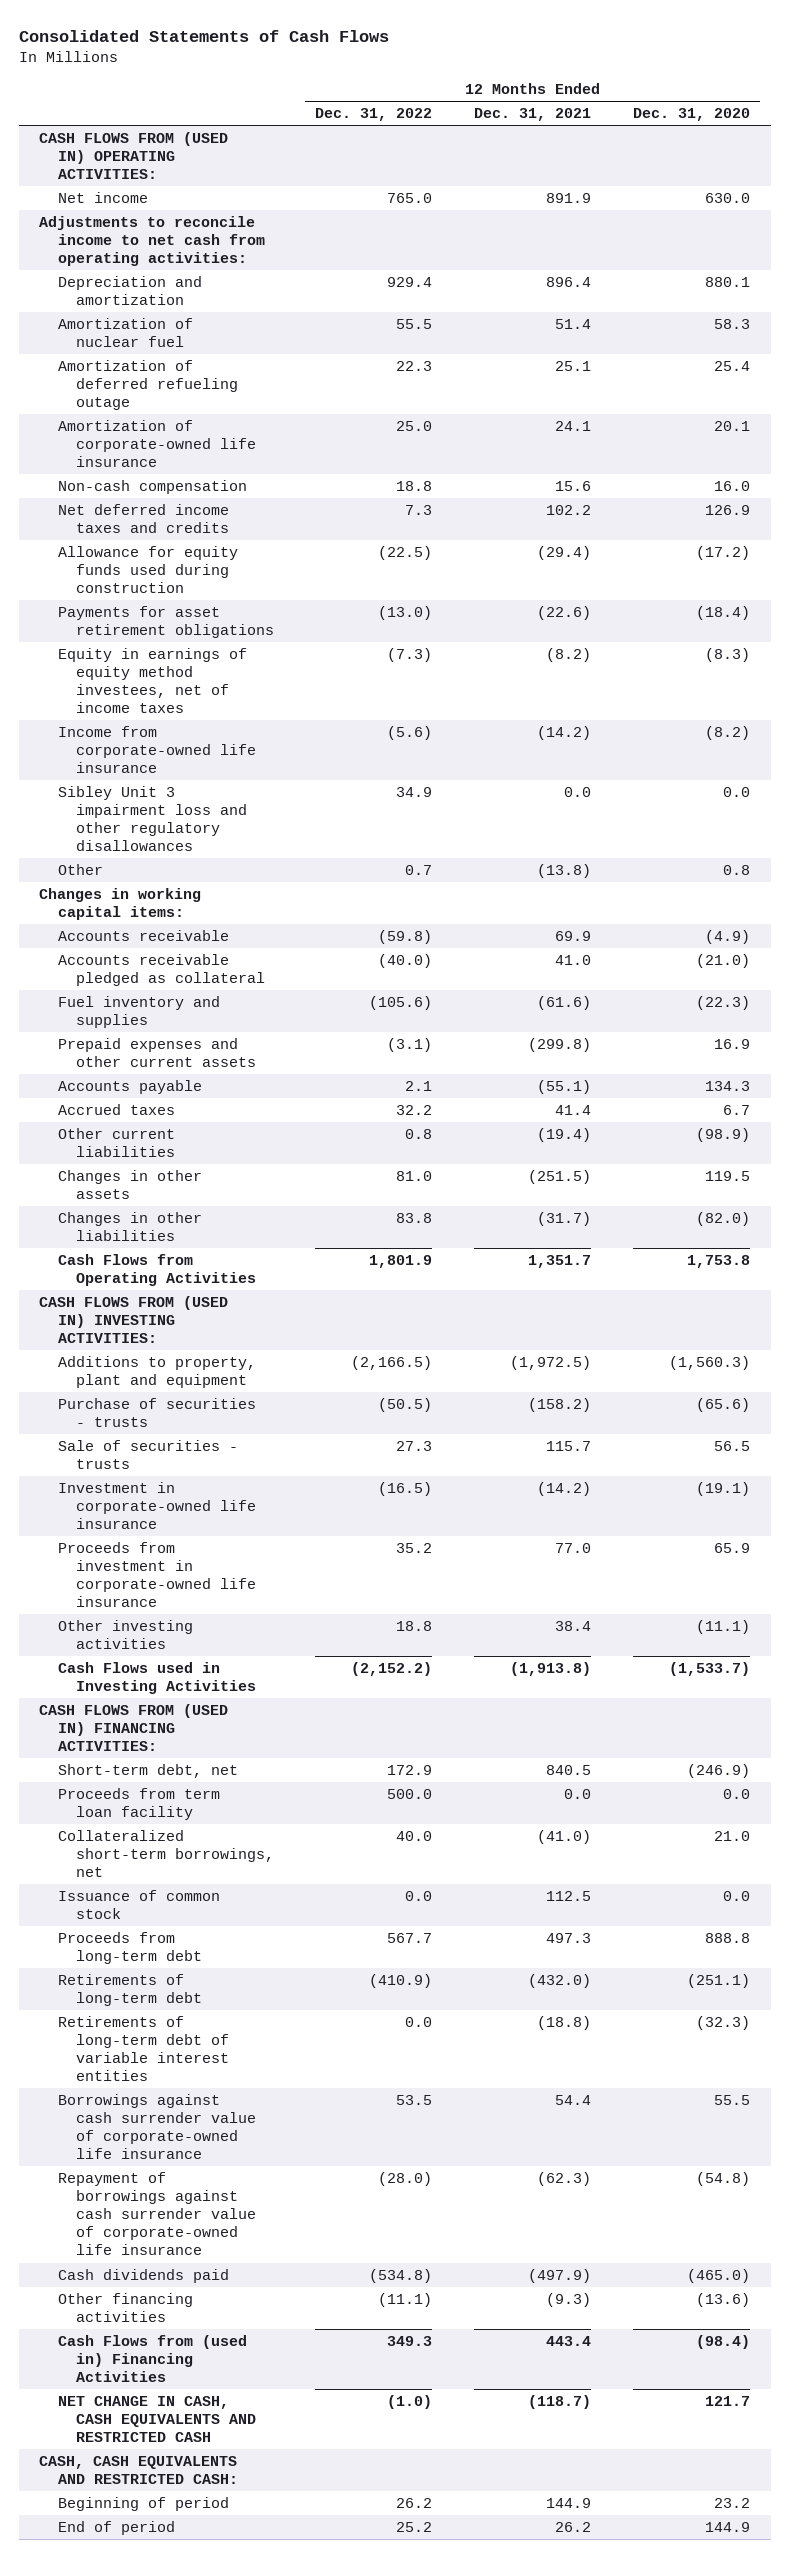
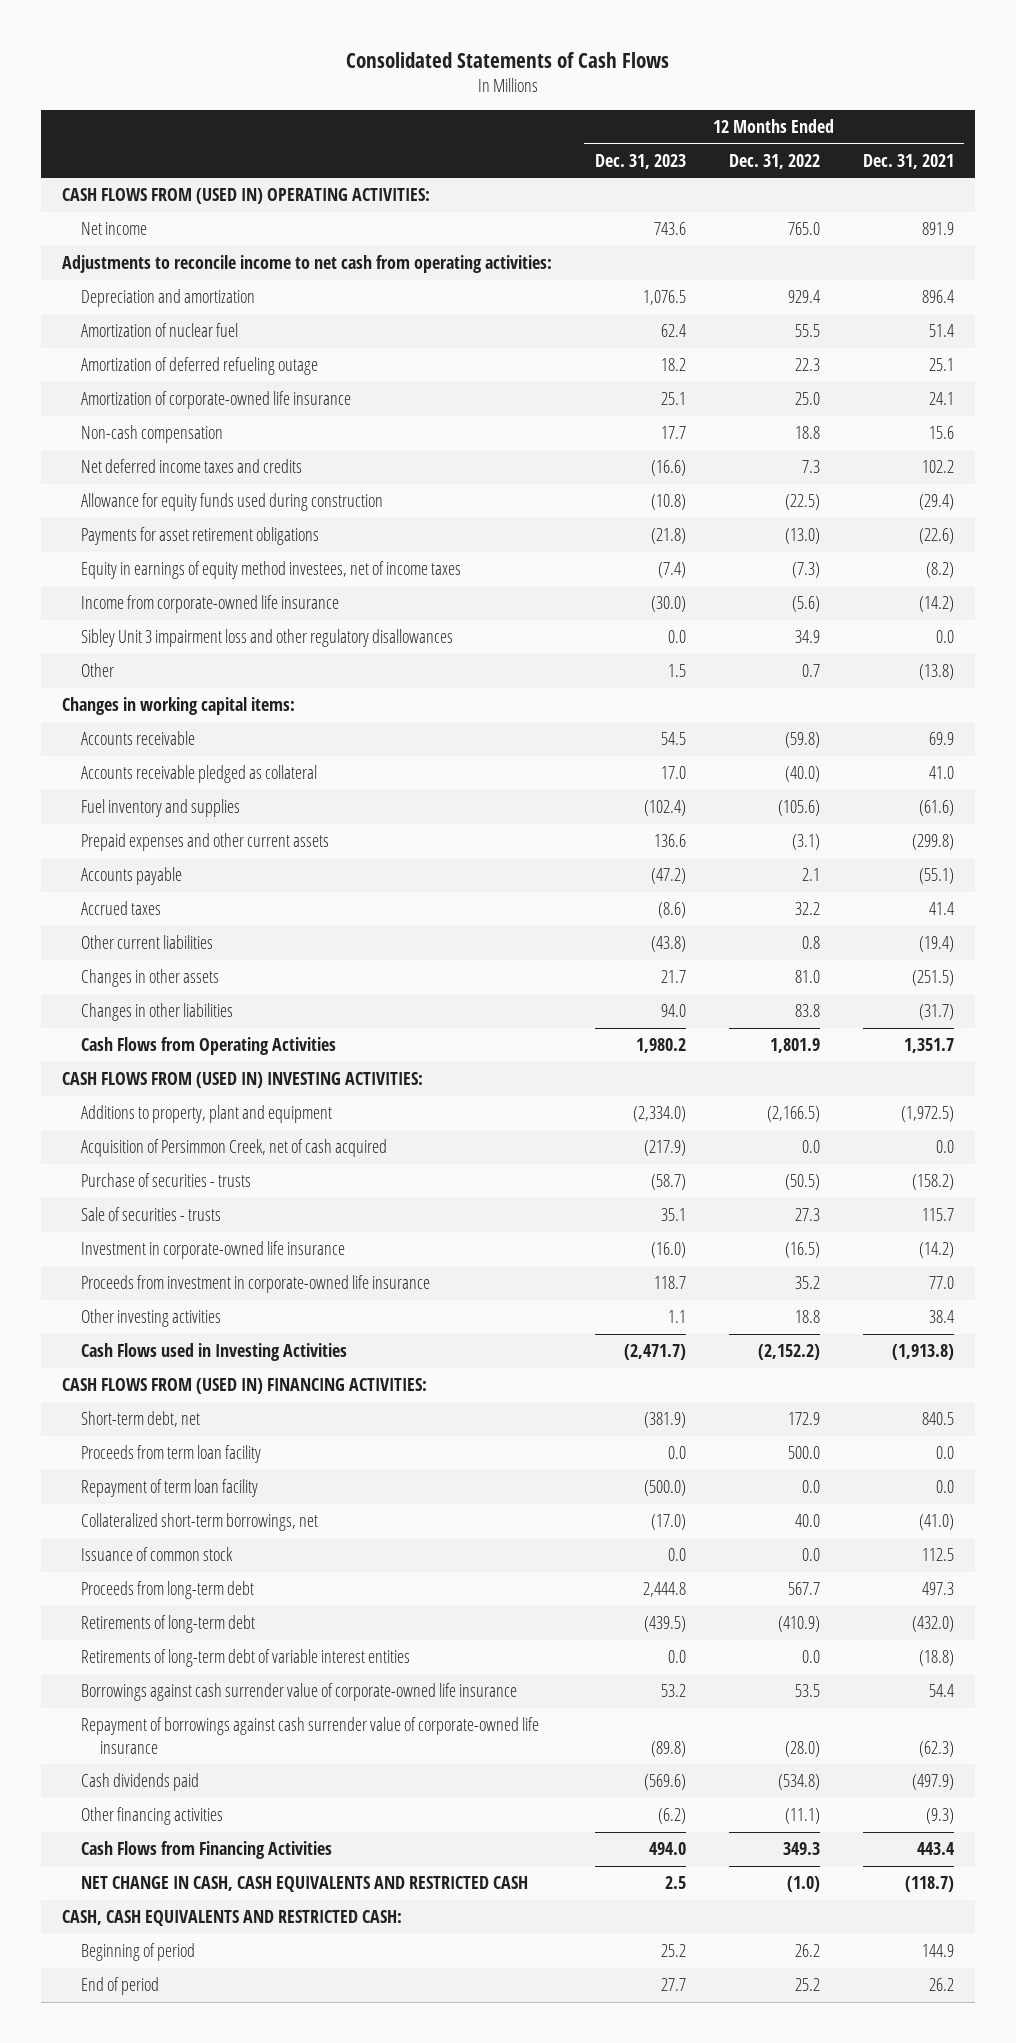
- | 12 Months Ended Dec. 31, 2022 | 12 Months Ended Dec. 31, 2021 | 12 Months Ended Dec. 31, 2020
+ | 12 Months Ended Dec. 31, 2023 | 12 Months Ended Dec. 31, 2022 | 12 Months Ended Dec. 31, 2021
+ Acquisition of Persimmon Creek, net of cash acquired | (217.9) | 0.0 | 0.0
+ Repayment of term loan facility | (500.0) | 0.0 | 0.0
- Cash Flows from (used in) Financing Activities | 349.3 | 443.4 | (98.4)
+ Cash Flows from Financing Activities | 494.0 | 349.3 | 443.4

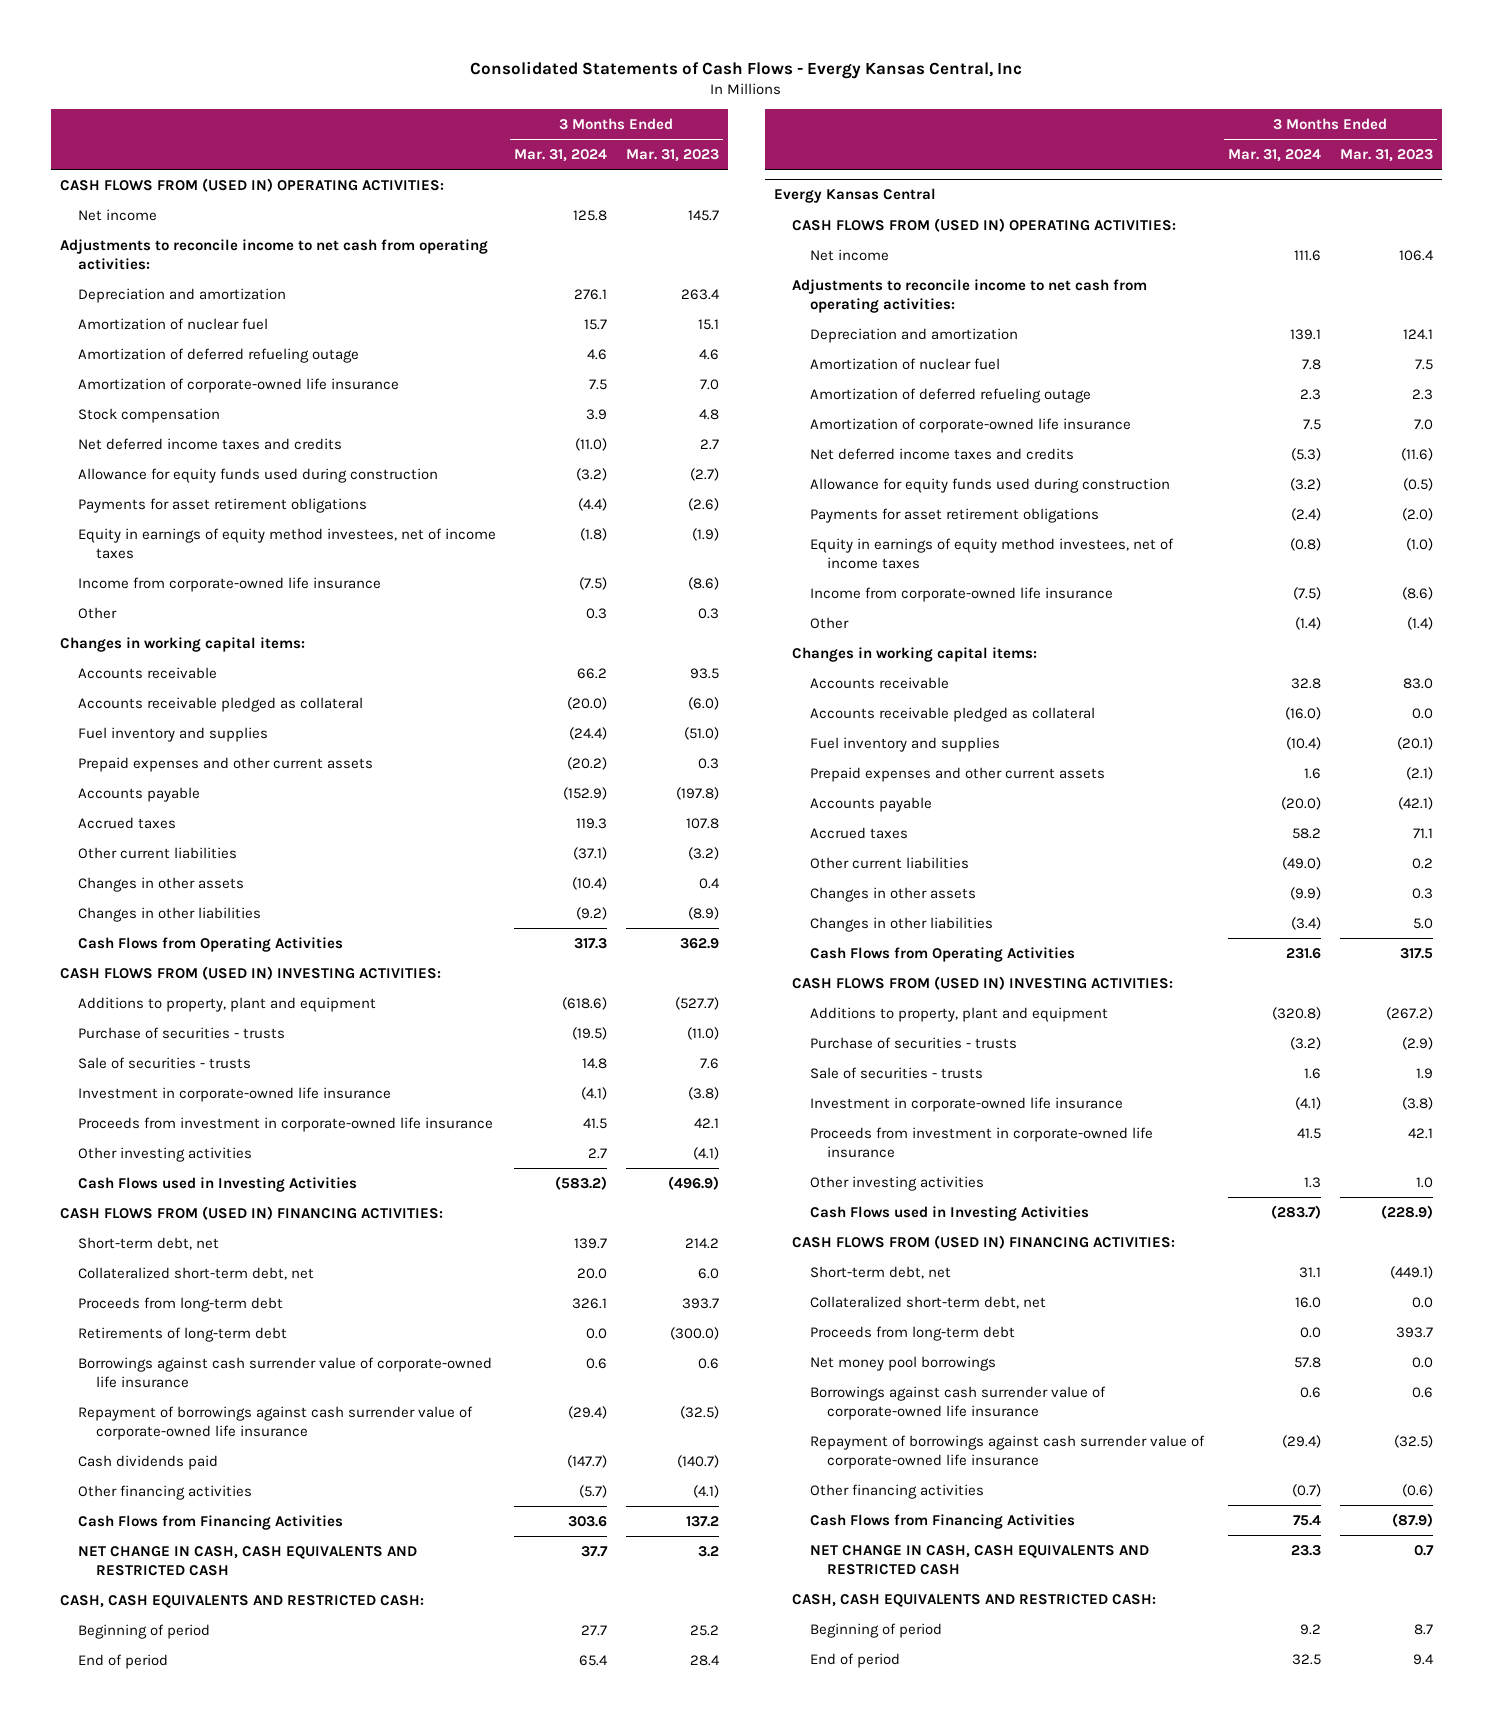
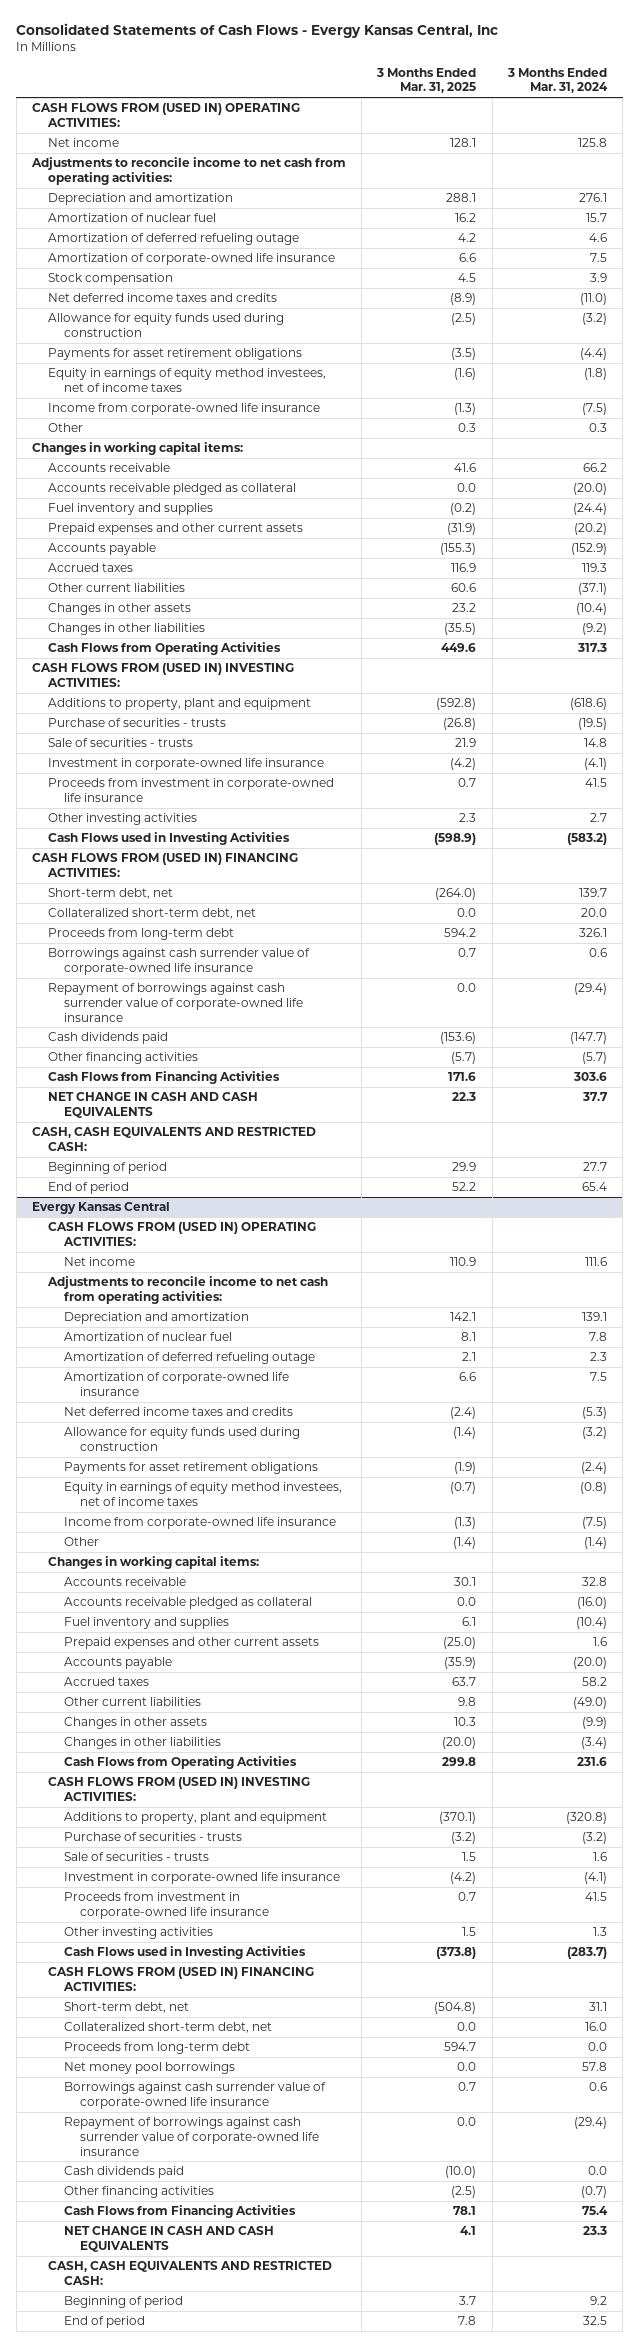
- | 3 Months Ended Mar. 31, 2024 | 3 Months Ended Mar. 31, 2023
+ | 3 Months Ended Mar. 31, 2025 | 3 Months Ended Mar. 31, 2024
- Retirements of long-term debt | 0.0 | (300.0)
- NET CHANGE IN CASH, CASH EQUIVALENTS AND RESTRICTED CASH | 37.7 | 3.2
+ NET CHANGE IN CASH AND CASH EQUIVALENTS | 22.3 | 37.7
@ Evergy Kansas Central
+ Cash dividends paid | (10.0) | 0.0
- NET CHANGE IN CASH, CASH EQUIVALENTS AND RESTRICTED CASH | 23.3 | 0.7
+ NET CHANGE IN CASH AND CASH EQUIVALENTS | 4.1 | 23.3

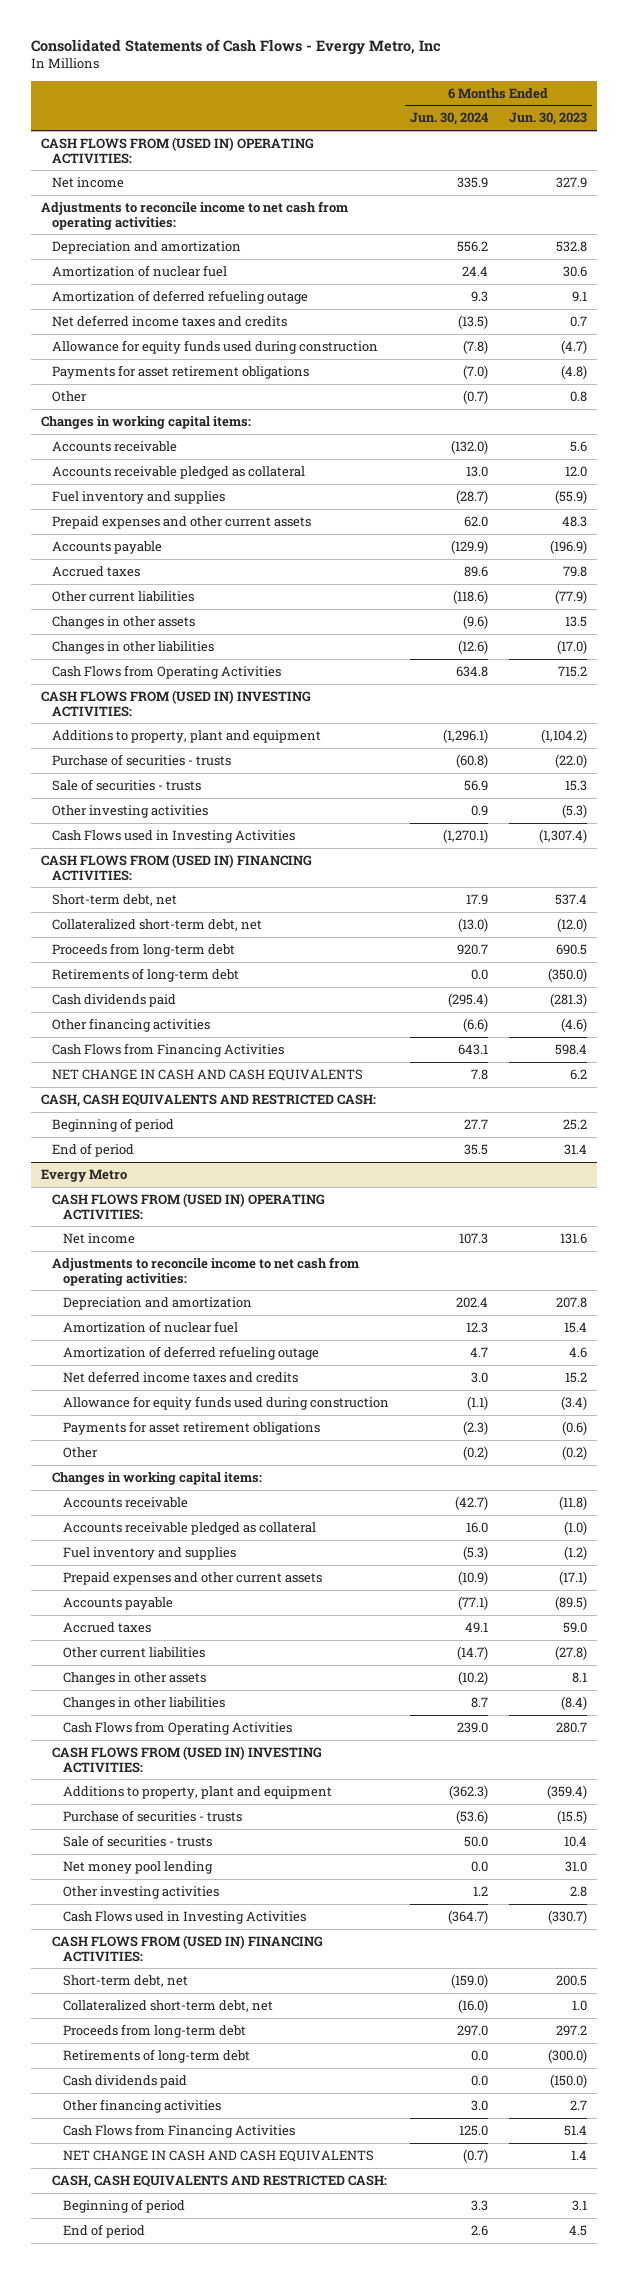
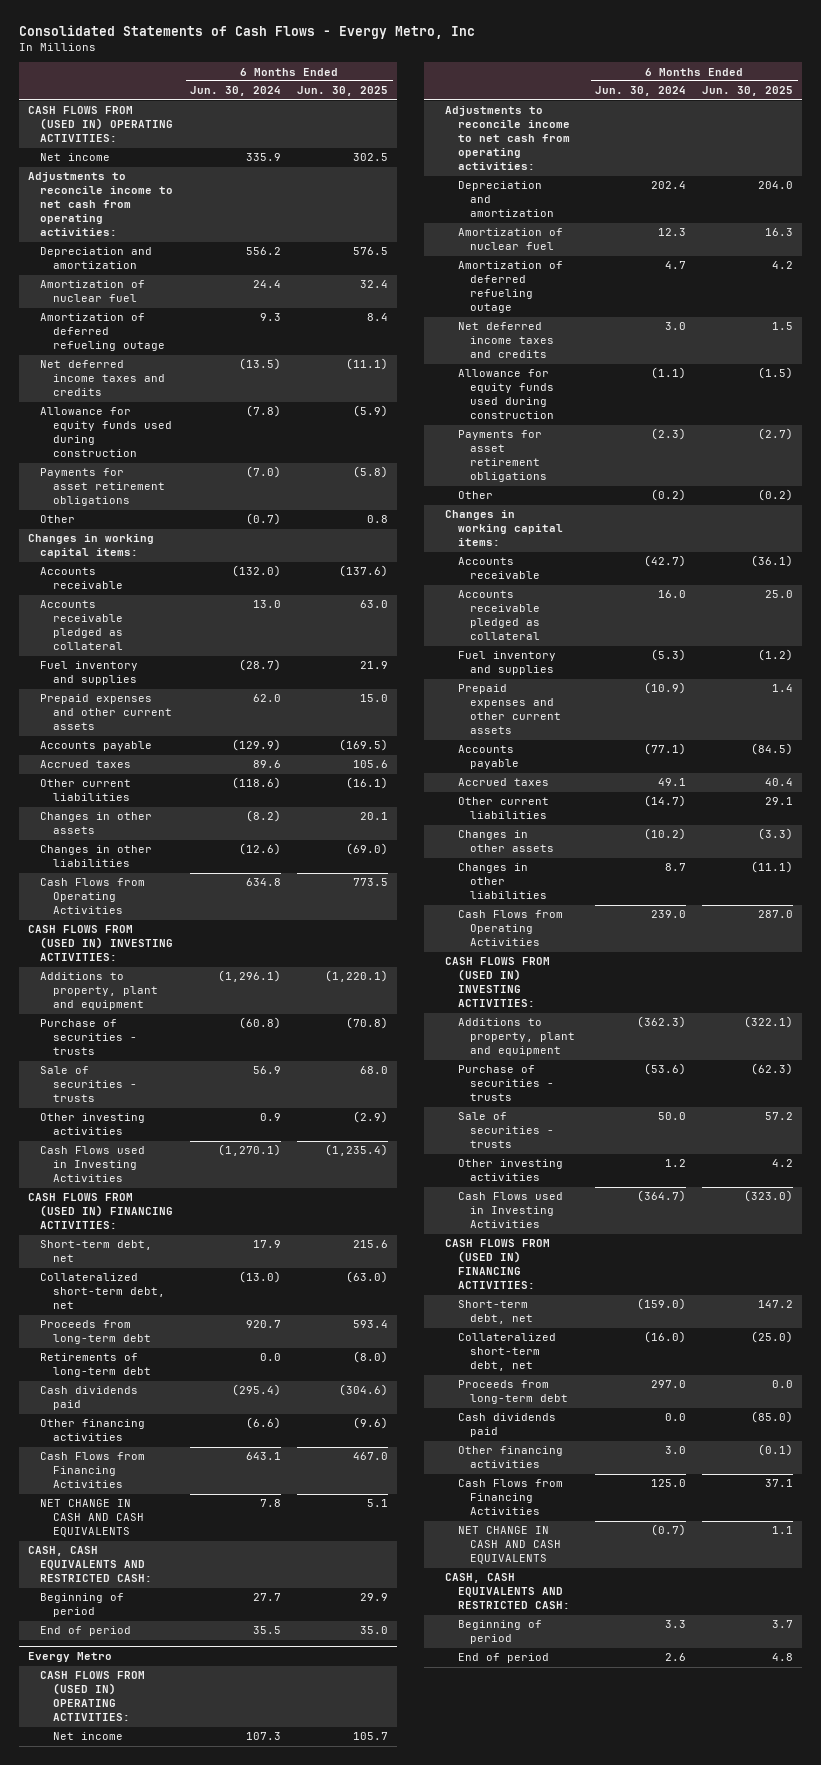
- | 6 Months Ended Jun. 30, 2024 | 6 Months Ended Jun. 30, 2023
+ | 6 Months Ended Jun. 30, 2024 | 6 Months Ended Jun. 30, 2025
- Changes in other assets | (9.6) | 13.5
+ Changes in other assets | (8.2) | 20.1
@ Evergy Metro
- Net money pool lending | 0.0 | 31.0
- Retirements of long-term debt | 0.0 | (300.0)

